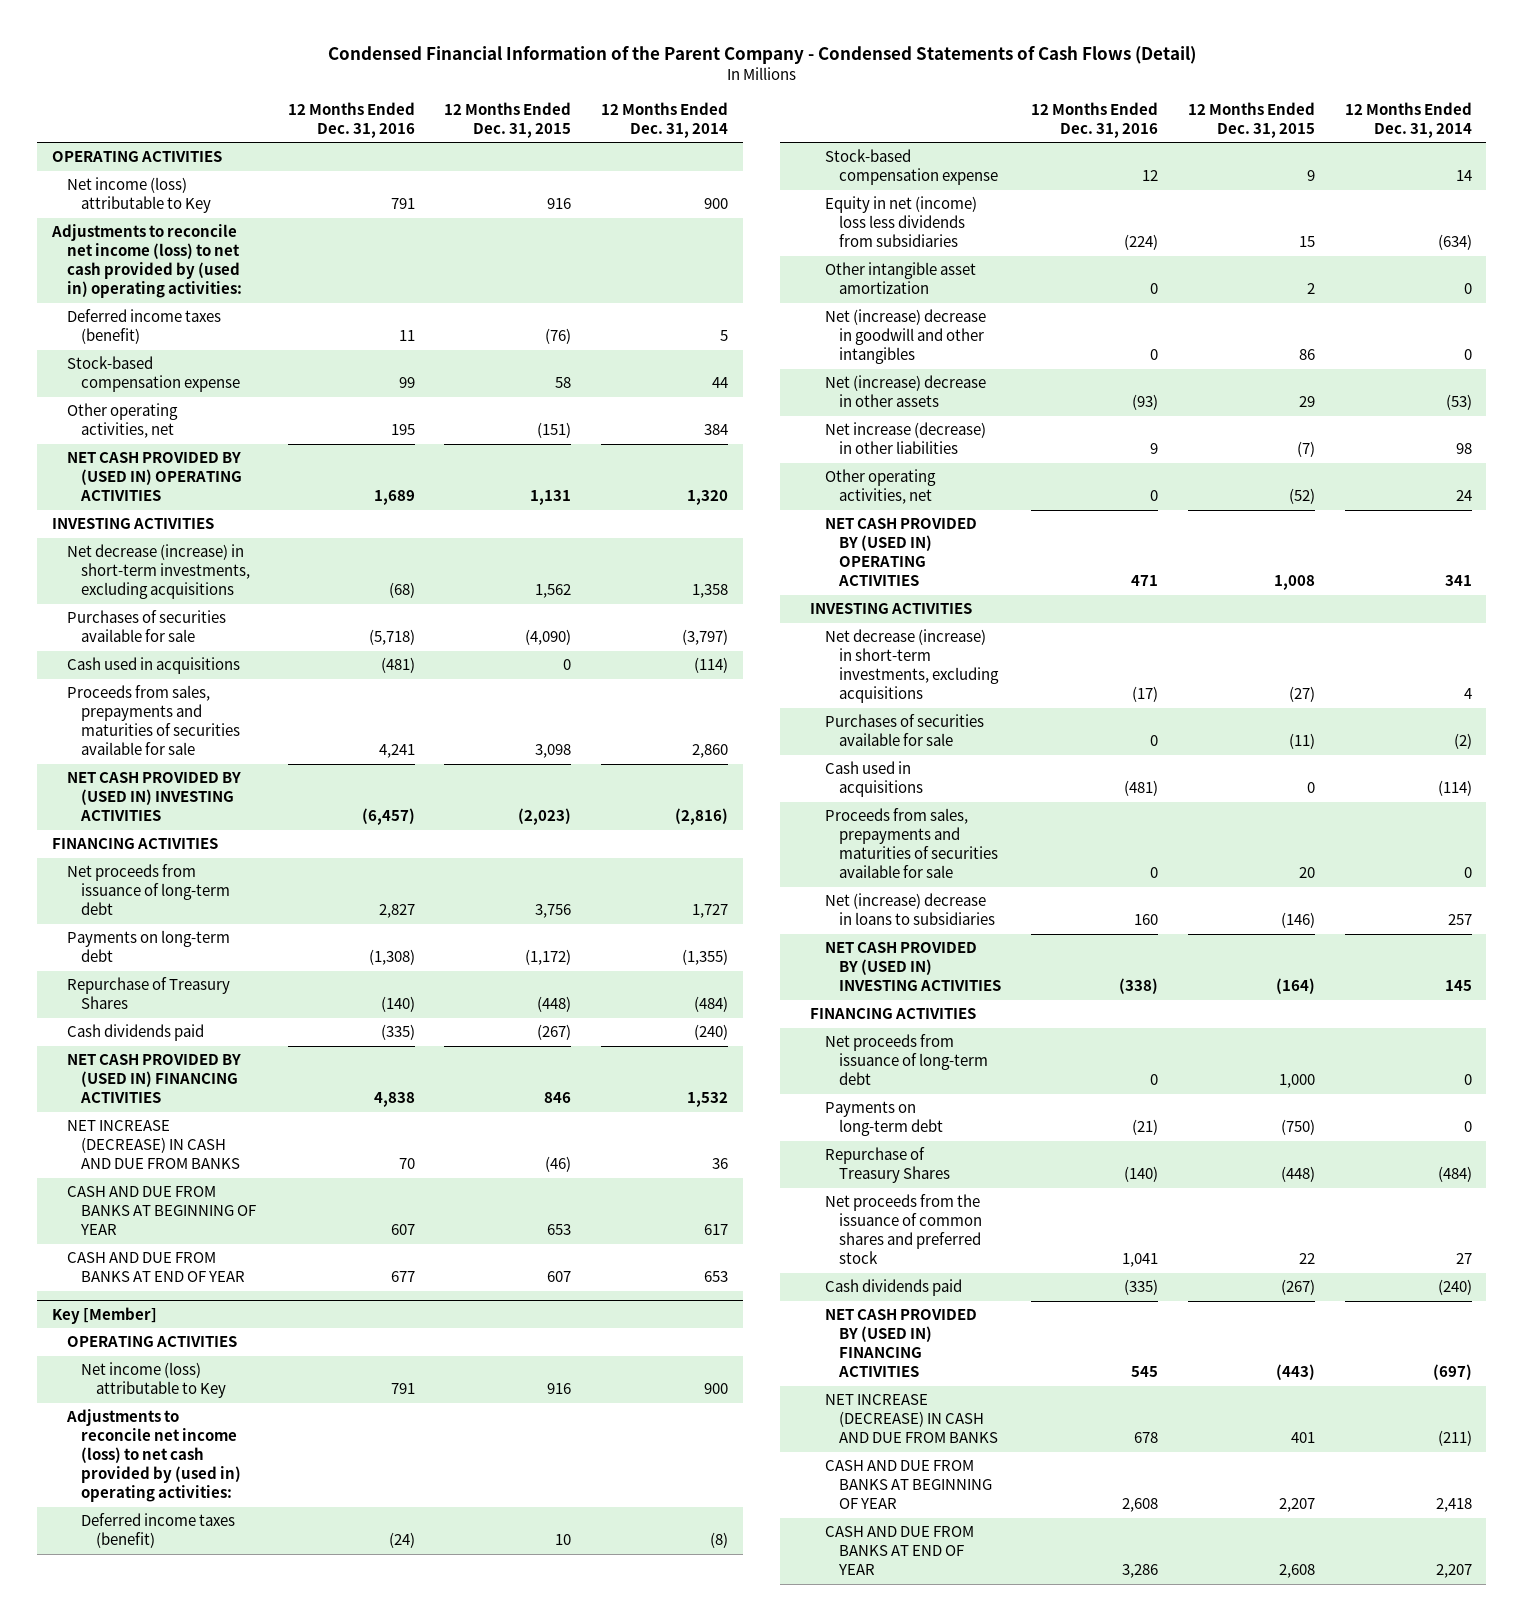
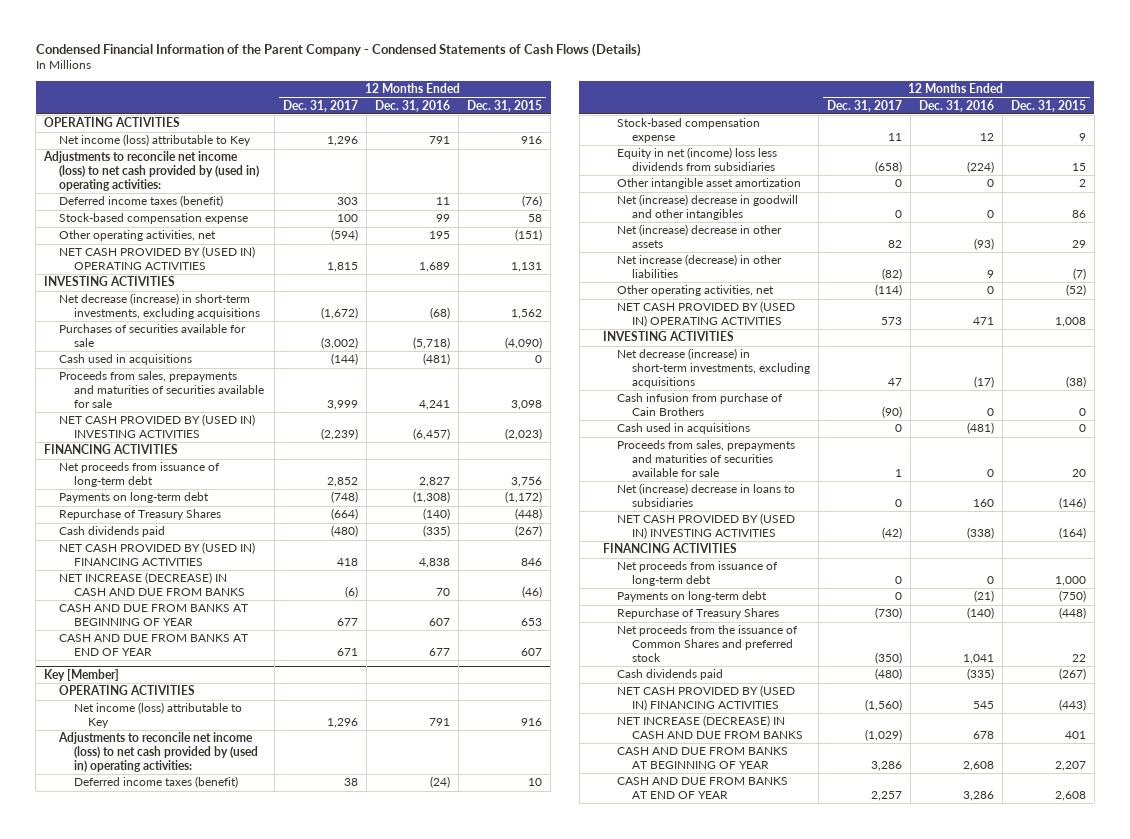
- Condensed Financial Information of the Parent Company - Condensed Statements of Cash Flows (Detail)
+ Condensed Financial Information of the Parent Company - Condensed Statements of Cash Flows (Details)
- | 12 Months Ended Dec. 31, 2016 | 12 Months Ended Dec. 31, 2015 | 12 Months Ended Dec. 31, 2014
+ | 12 Months Ended Dec. 31, 2017 | 12 Months Ended Dec. 31, 2016 | 12 Months Ended Dec. 31, 2015
@ Key [Member]
- Net decrease (increase) in short-term investments, excluding acquisitions | (17) | (27) | 4
- Purchases of securities available for sale | 0 | (11) | (2)
+ Net decrease (increase) in short-term investments, excluding acquisitions | 47 | (17) | (38)
+ Cash infusion from purchase of Cain Brothers | (90) | 0 | 0
- Net proceeds from the issuance of common shares and preferred stock | 1,041 | 22 | 27
+ Net proceeds from the issuance of Common Shares and preferred stock | (350) | 1,041 | 22

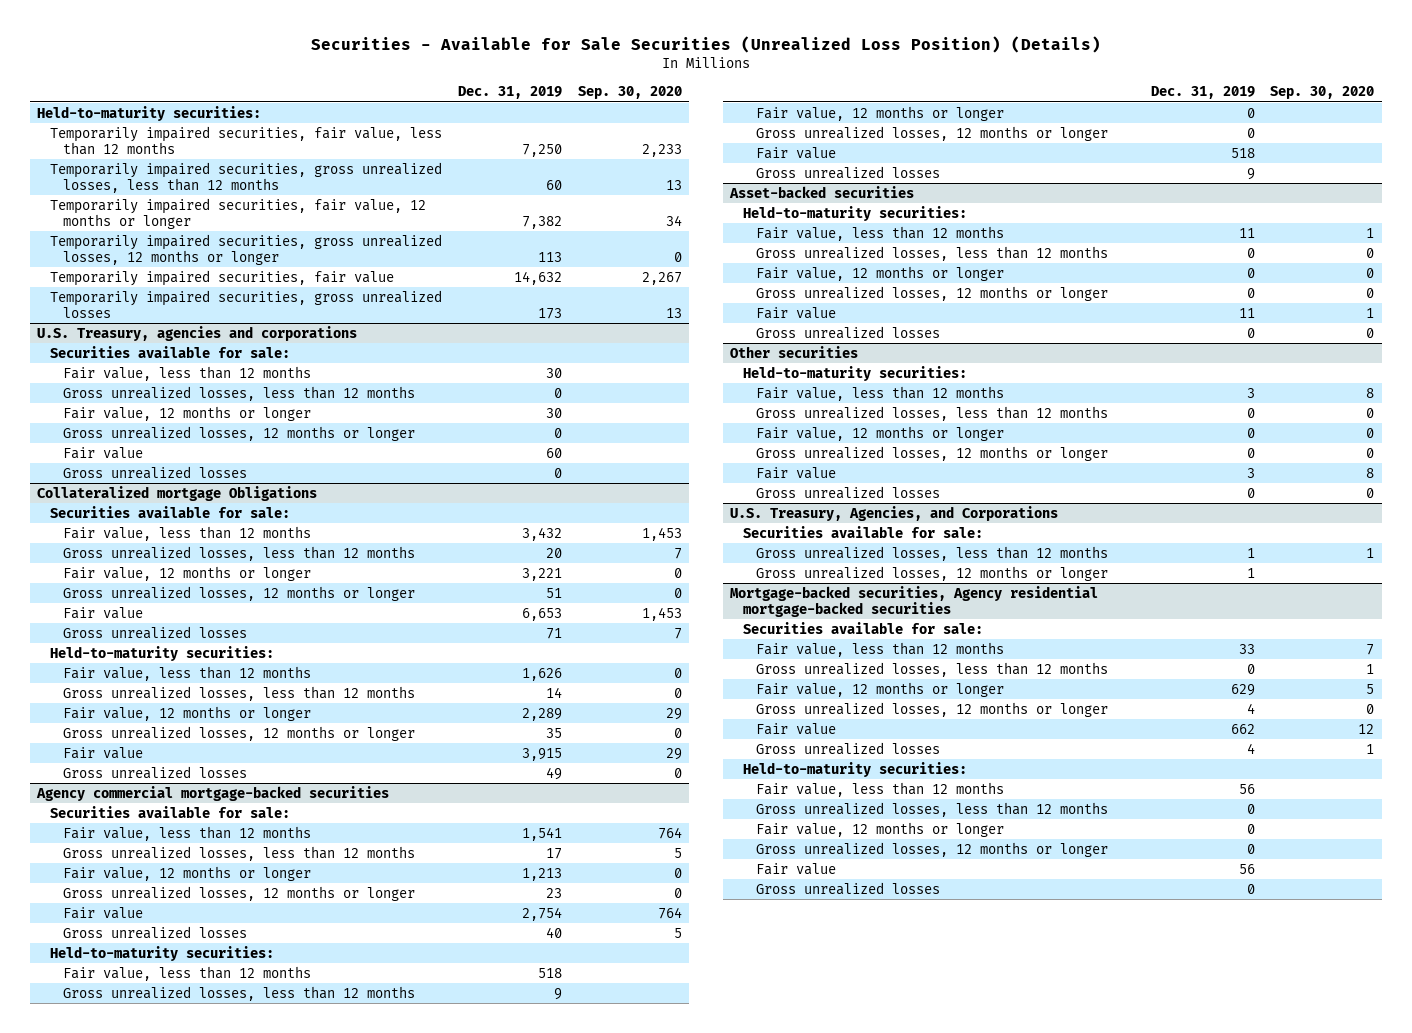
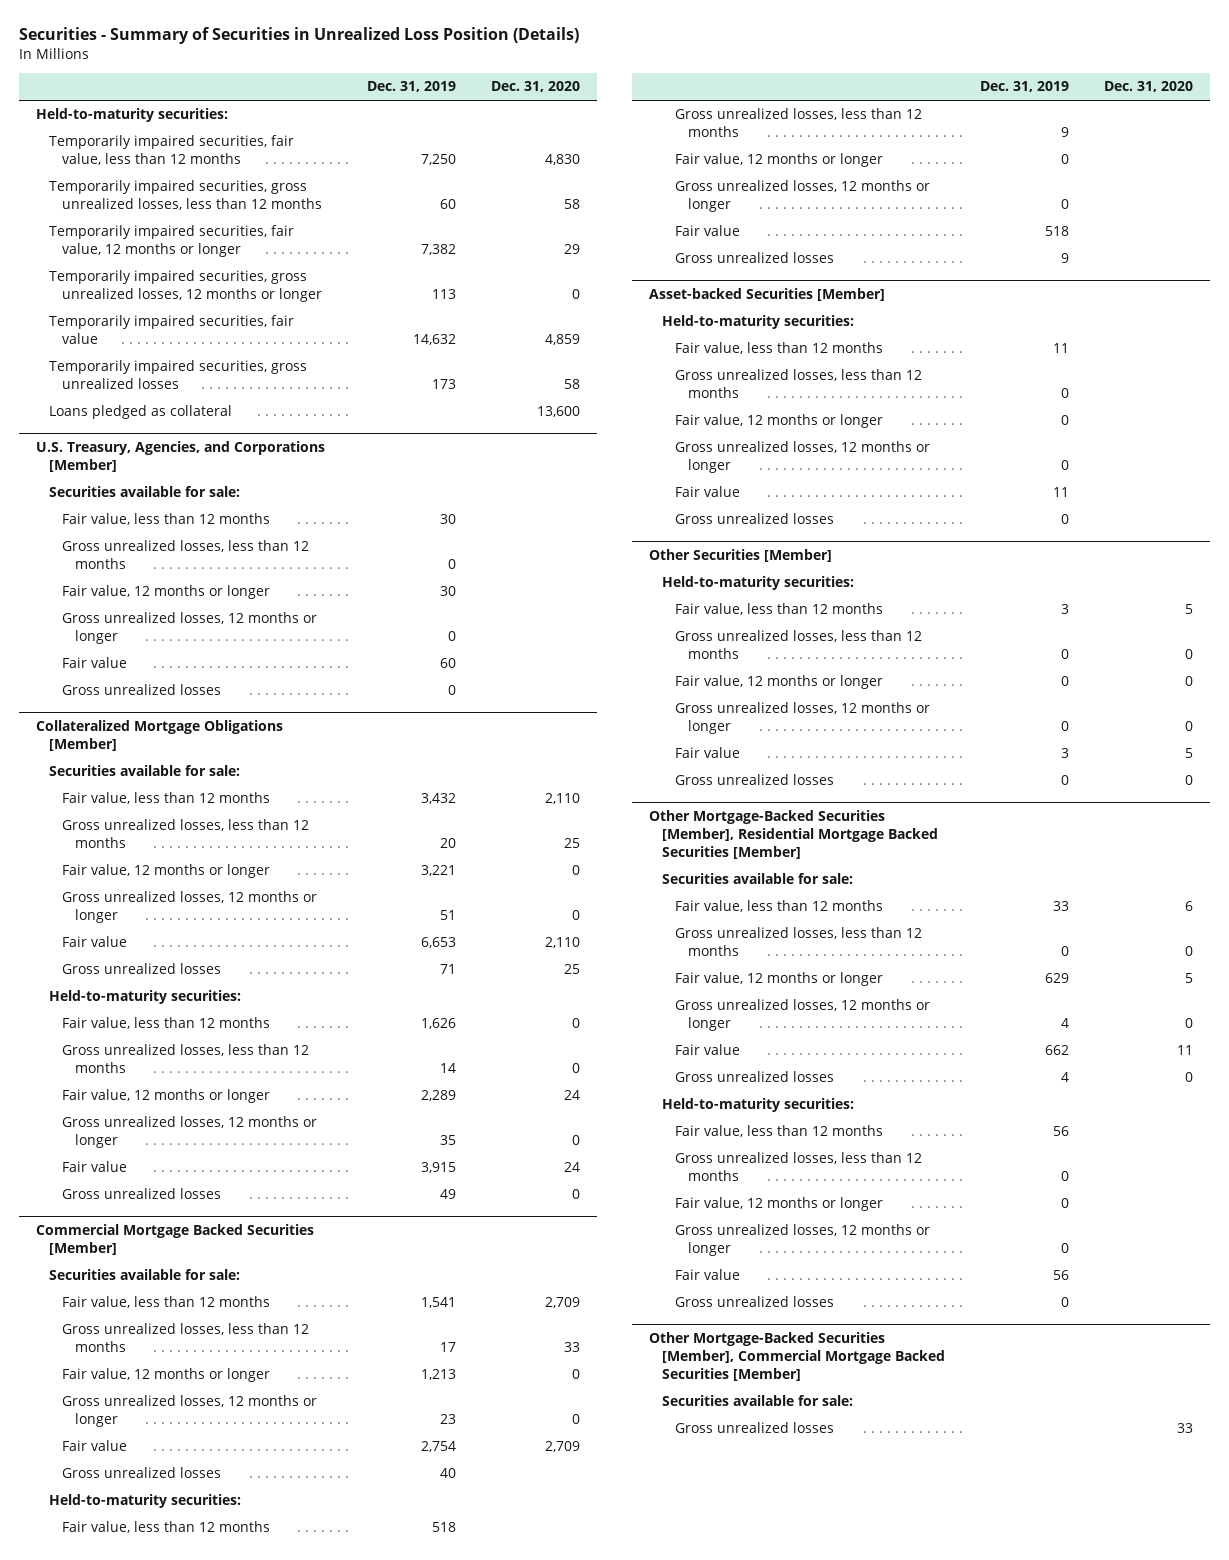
- Securities - Available for Sale Securities (Unrealized Loss Position) (Details)
+ Securities - Summary of Securities in Unrealized Loss Position (Details)
- | Dec. 31, 2019 | Sep. 30, 2020
+ | Dec. 31, 2019 | Dec. 31, 2020
- U.S. Treasury, agencies and corporations
+ Loans pledged as collateral | | 13,600
+ U.S. Treasury, Agencies, and Corporations [Member]
- Collateralized mortgage Obligations
+ Collateralized Mortgage Obligations [Member]
- Agency commercial mortgage-backed securities
+ Commercial Mortgage Backed Securities [Member]
- Asset-backed securities
+ Asset-backed Securities [Member]
- Other securities
+ Other Securities [Member]
- U.S. Treasury, Agencies, and Corporations
- Securities available for sale:
- Gross unrealized losses, less than 12 months | 1 | 1
- Gross unrealized losses, 12 months or longer | 1 |
- Mortgage-backed securities, Agency residential mortgage-backed securities
+ Other Mortgage-Backed Securities [Member], Residential Mortgage Backed Securities [Member]
+ Other Mortgage-Backed Securities [Member], Commercial Mortgage Backed Securities [Member]
+ Securities available for sale:
+ Gross unrealized losses | | 33

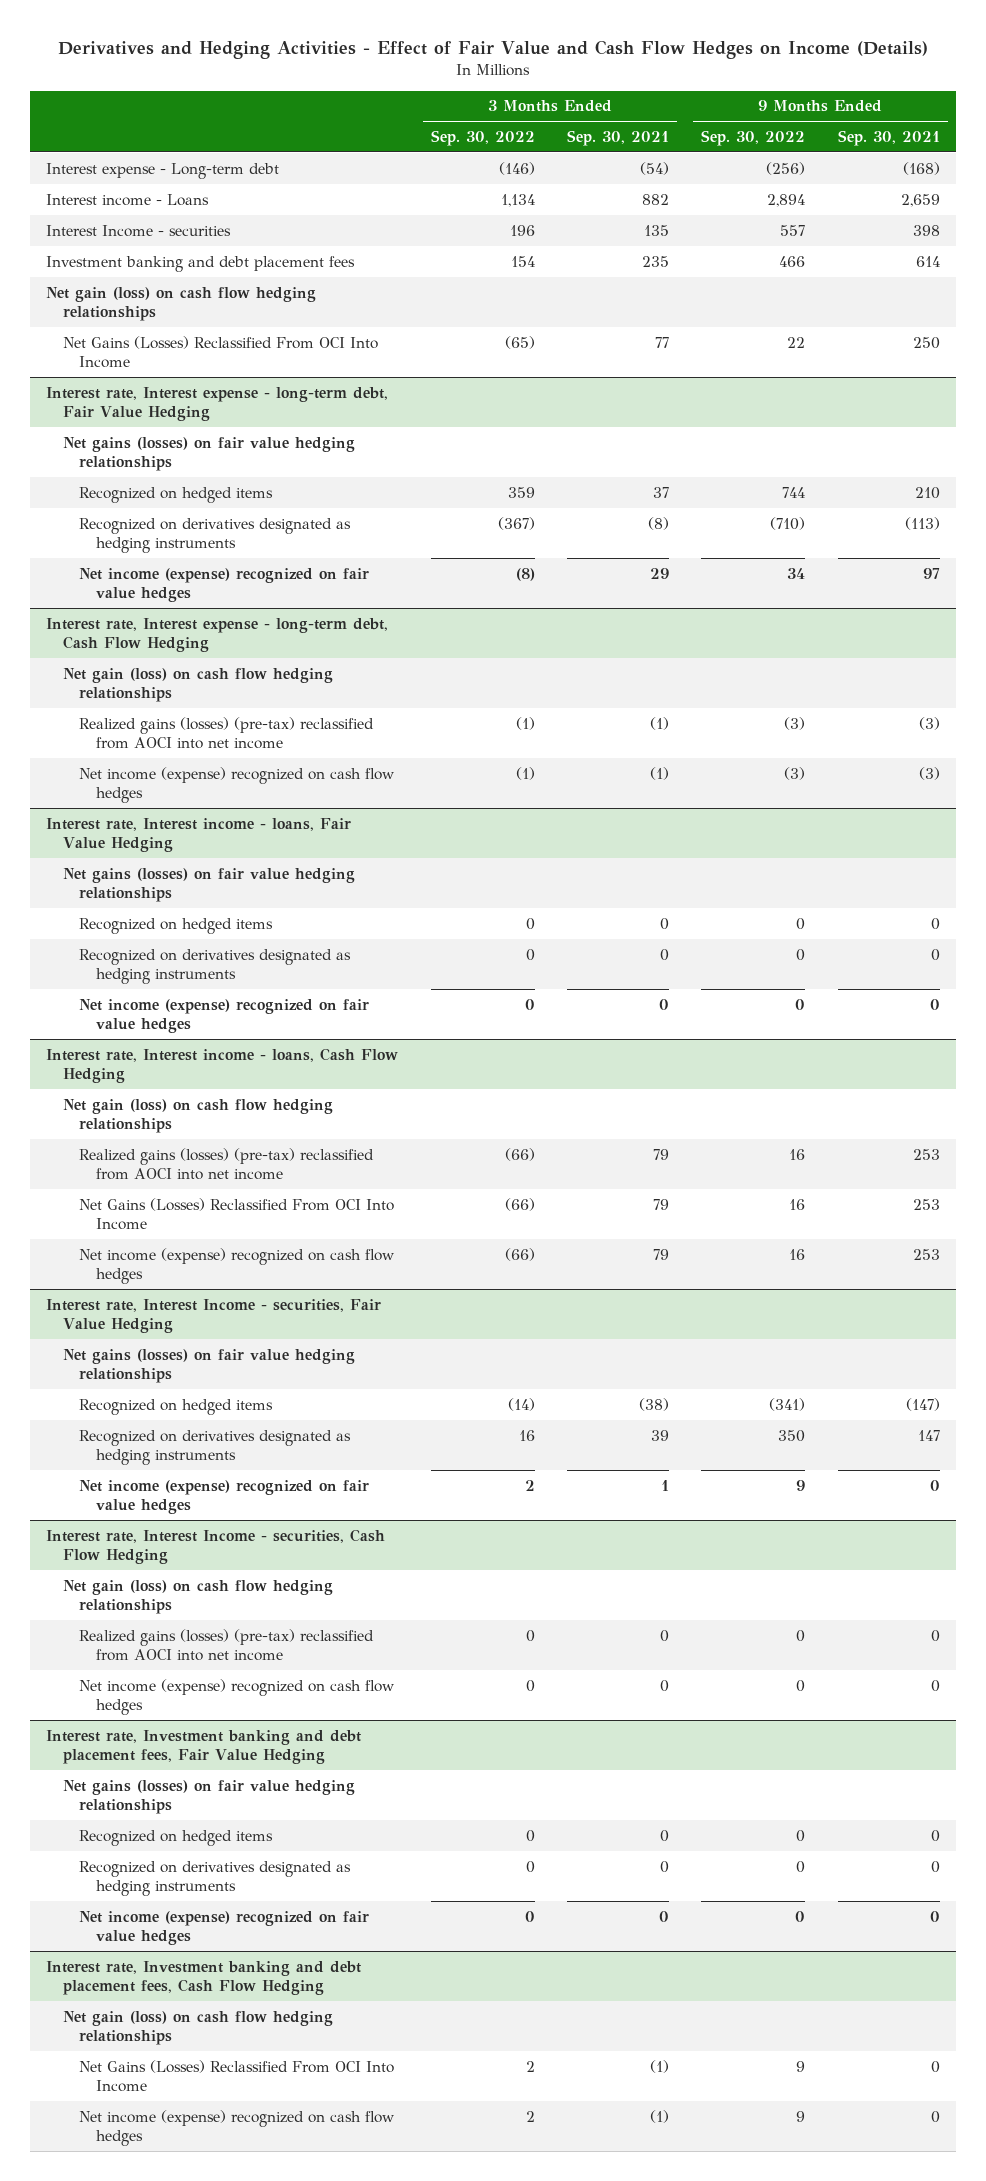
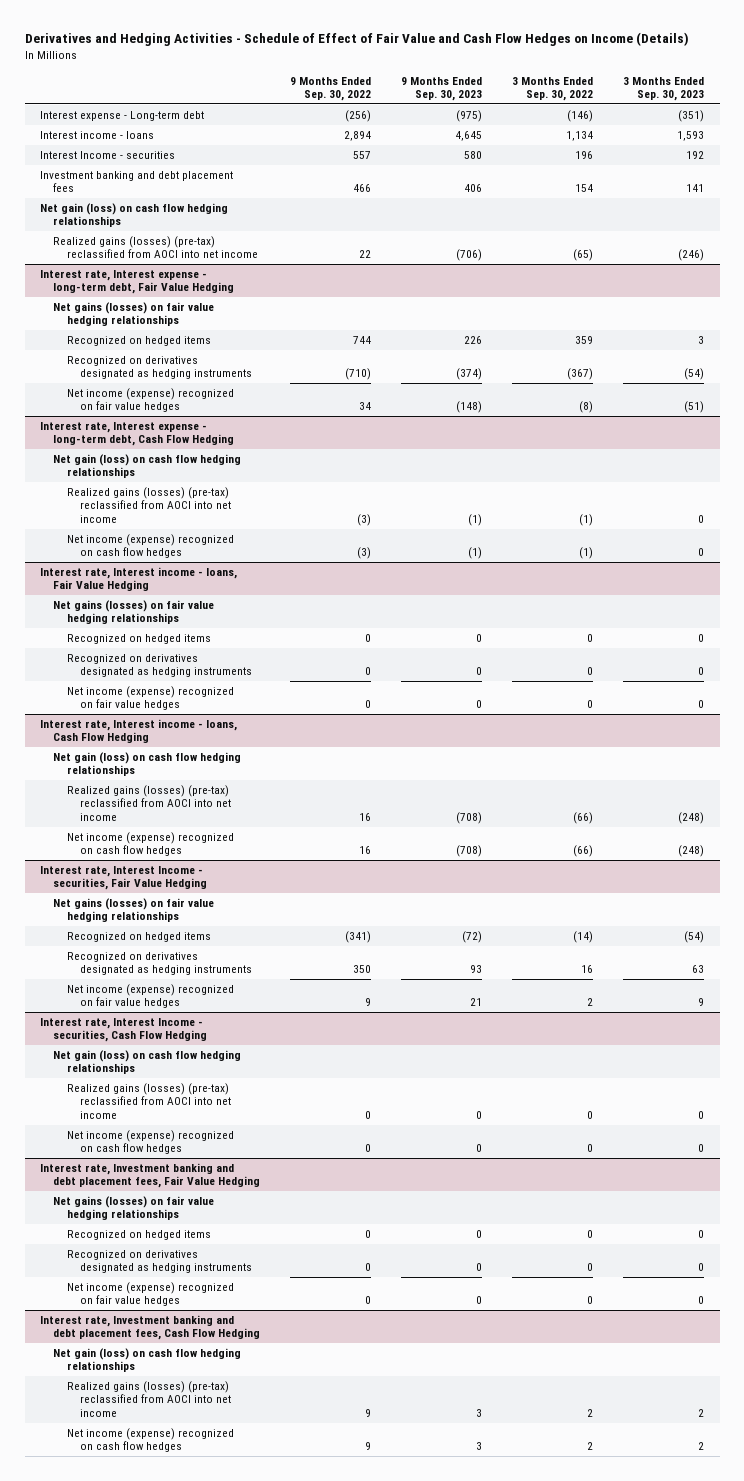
- Derivatives and Hedging Activities - Effect of Fair Value and Cash Flow Hedges on Income (Details)
+ Derivatives and Hedging Activities - Schedule of Effect of Fair Value and Cash Flow Hedges on Income (Details)
- | 3 Months Ended Sep. 30, 2022 | 3 Months Ended Sep. 30, 2021 | 9 Months Ended Sep. 30, 2022 | 9 Months Ended Sep. 30, 2021
+ | 9 Months Ended Sep. 30, 2022 | 9 Months Ended Sep. 30, 2023 | 3 Months Ended Sep. 30, 2022 | 3 Months Ended Sep. 30, 2023
- Interest income - Loans | 1,134 | 882 | 2,894 | 2,659
+ Interest income - loans | 2,894 | 4,645 | 1,134 | 1,593
- Net Gains (Losses) Reclassified From OCI Into Income | (65) | 77 | 22 | 250
+ Realized gains (losses) (pre-tax) reclassified from AOCI into net income | 22 | (706) | (65) | (246)
@ Interest rate, Interest income - loans, Cash Flow Hedging
- Net Gains (Losses) Reclassified From OCI Into Income | (66) | 79 | 16 | 253
@ Interest rate, Investment banking and debt placement fees, Cash Flow Hedging
- Net Gains (Losses) Reclassified From OCI Into Income | 2 | (1) | 9 | 0
+ Realized gains (losses) (pre-tax) reclassified from AOCI into net income | 9 | 3 | 2 | 2

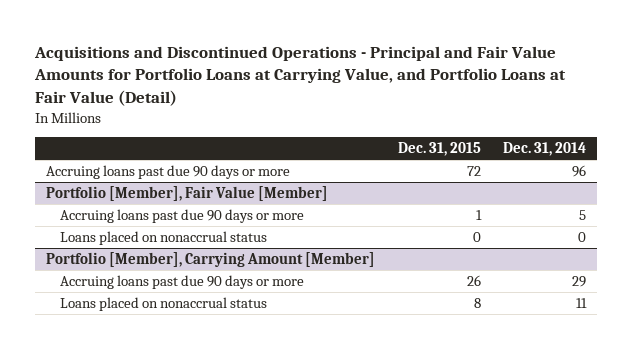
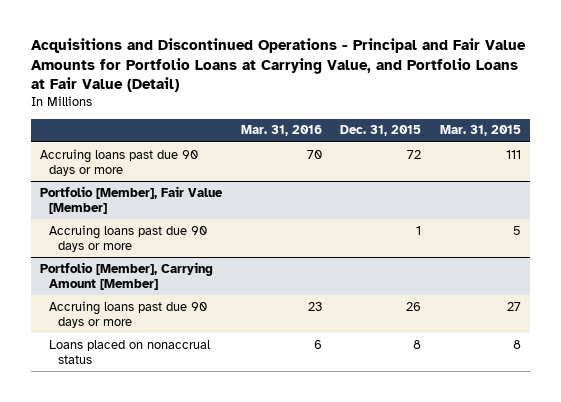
- | Dec. 31, 2015 | Dec. 31, 2014
+ | Mar. 31, 2016 | Dec. 31, 2015 | Mar. 31, 2015
@ Portfolio [Member], Fair Value [Member]
- Loans placed on nonaccrual status | 0 | 0

